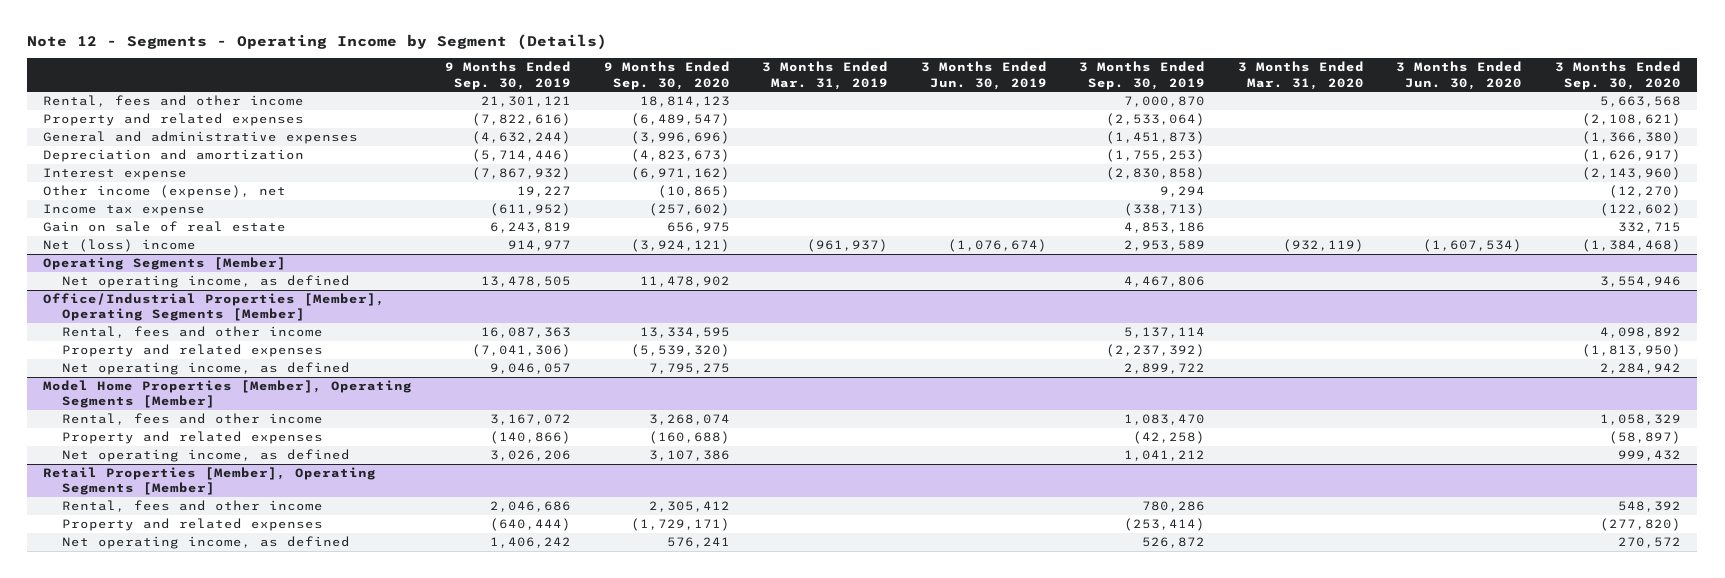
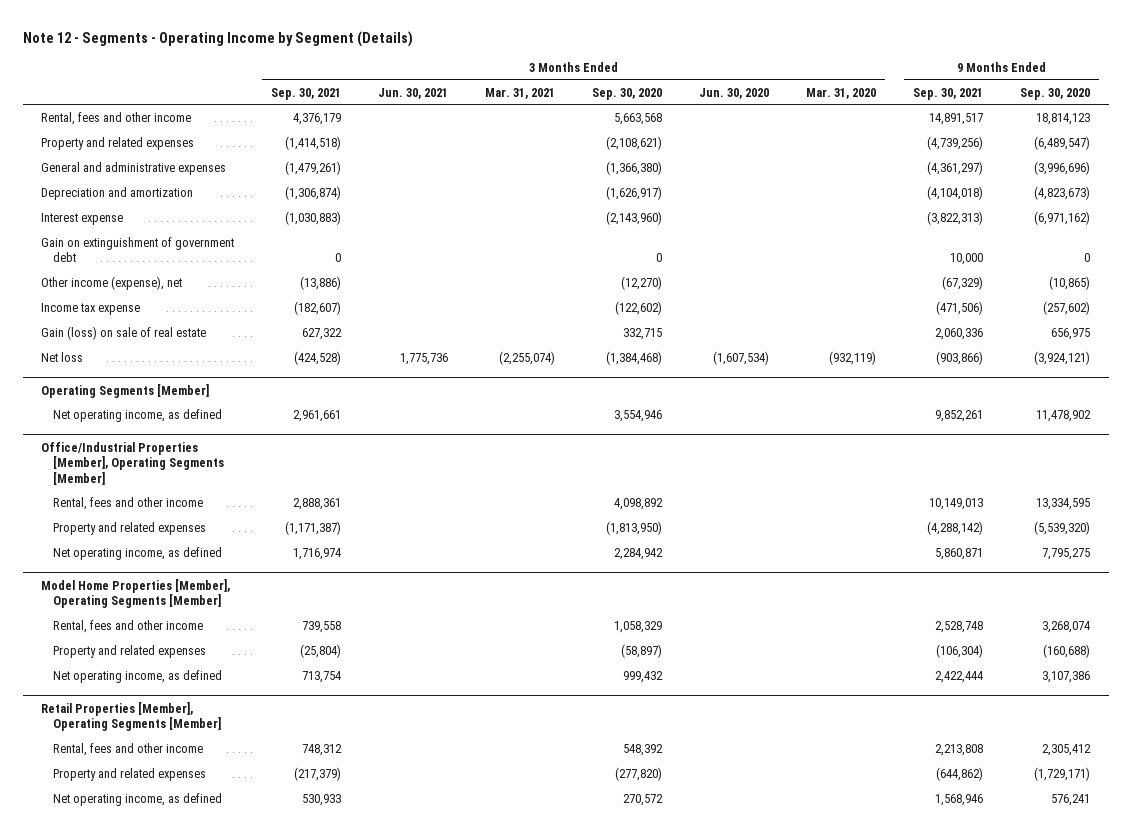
- | 9 Months Ended Sep. 30, 2019 | 9 Months Ended Sep. 30, 2020 | 3 Months Ended Mar. 31, 2019 | 3 Months Ended Jun. 30, 2019 | 3 Months Ended Sep. 30, 2019 | 3 Months Ended Mar. 31, 2020 | 3 Months Ended Jun. 30, 2020 | 3 Months Ended Sep. 30, 2020
+ | 3 Months Ended Sep. 30, 2021 | 3 Months Ended Jun. 30, 2021 | 3 Months Ended Mar. 31, 2021 | 3 Months Ended Sep. 30, 2020 | 3 Months Ended Jun. 30, 2020 | 3 Months Ended Mar. 31, 2020 | 9 Months Ended Sep. 30, 2021 | 9 Months Ended Sep. 30, 2020
+ Gain on extinguishment of government debt | 0 | | | 0 | | | 10,000 | 0
- Gain on sale of real estate | 6,243,819 | 656,975 | | | 4,853,186 | | | 332,715
- Net (loss) income | 914,977 | (3,924,121) | (961,937) | (1,076,674) | 2,953,589 | (932,119) | (1,607,534) | (1,384,468)
+ Gain (loss) on sale of real estate | 627,322 | | | 332,715 | | | 2,060,336 | 656,975
+ Net loss | (424,528) | 1,775,736 | (2,255,074) | (1,384,468) | (1,607,534) | (932,119) | (903,866) | (3,924,121)

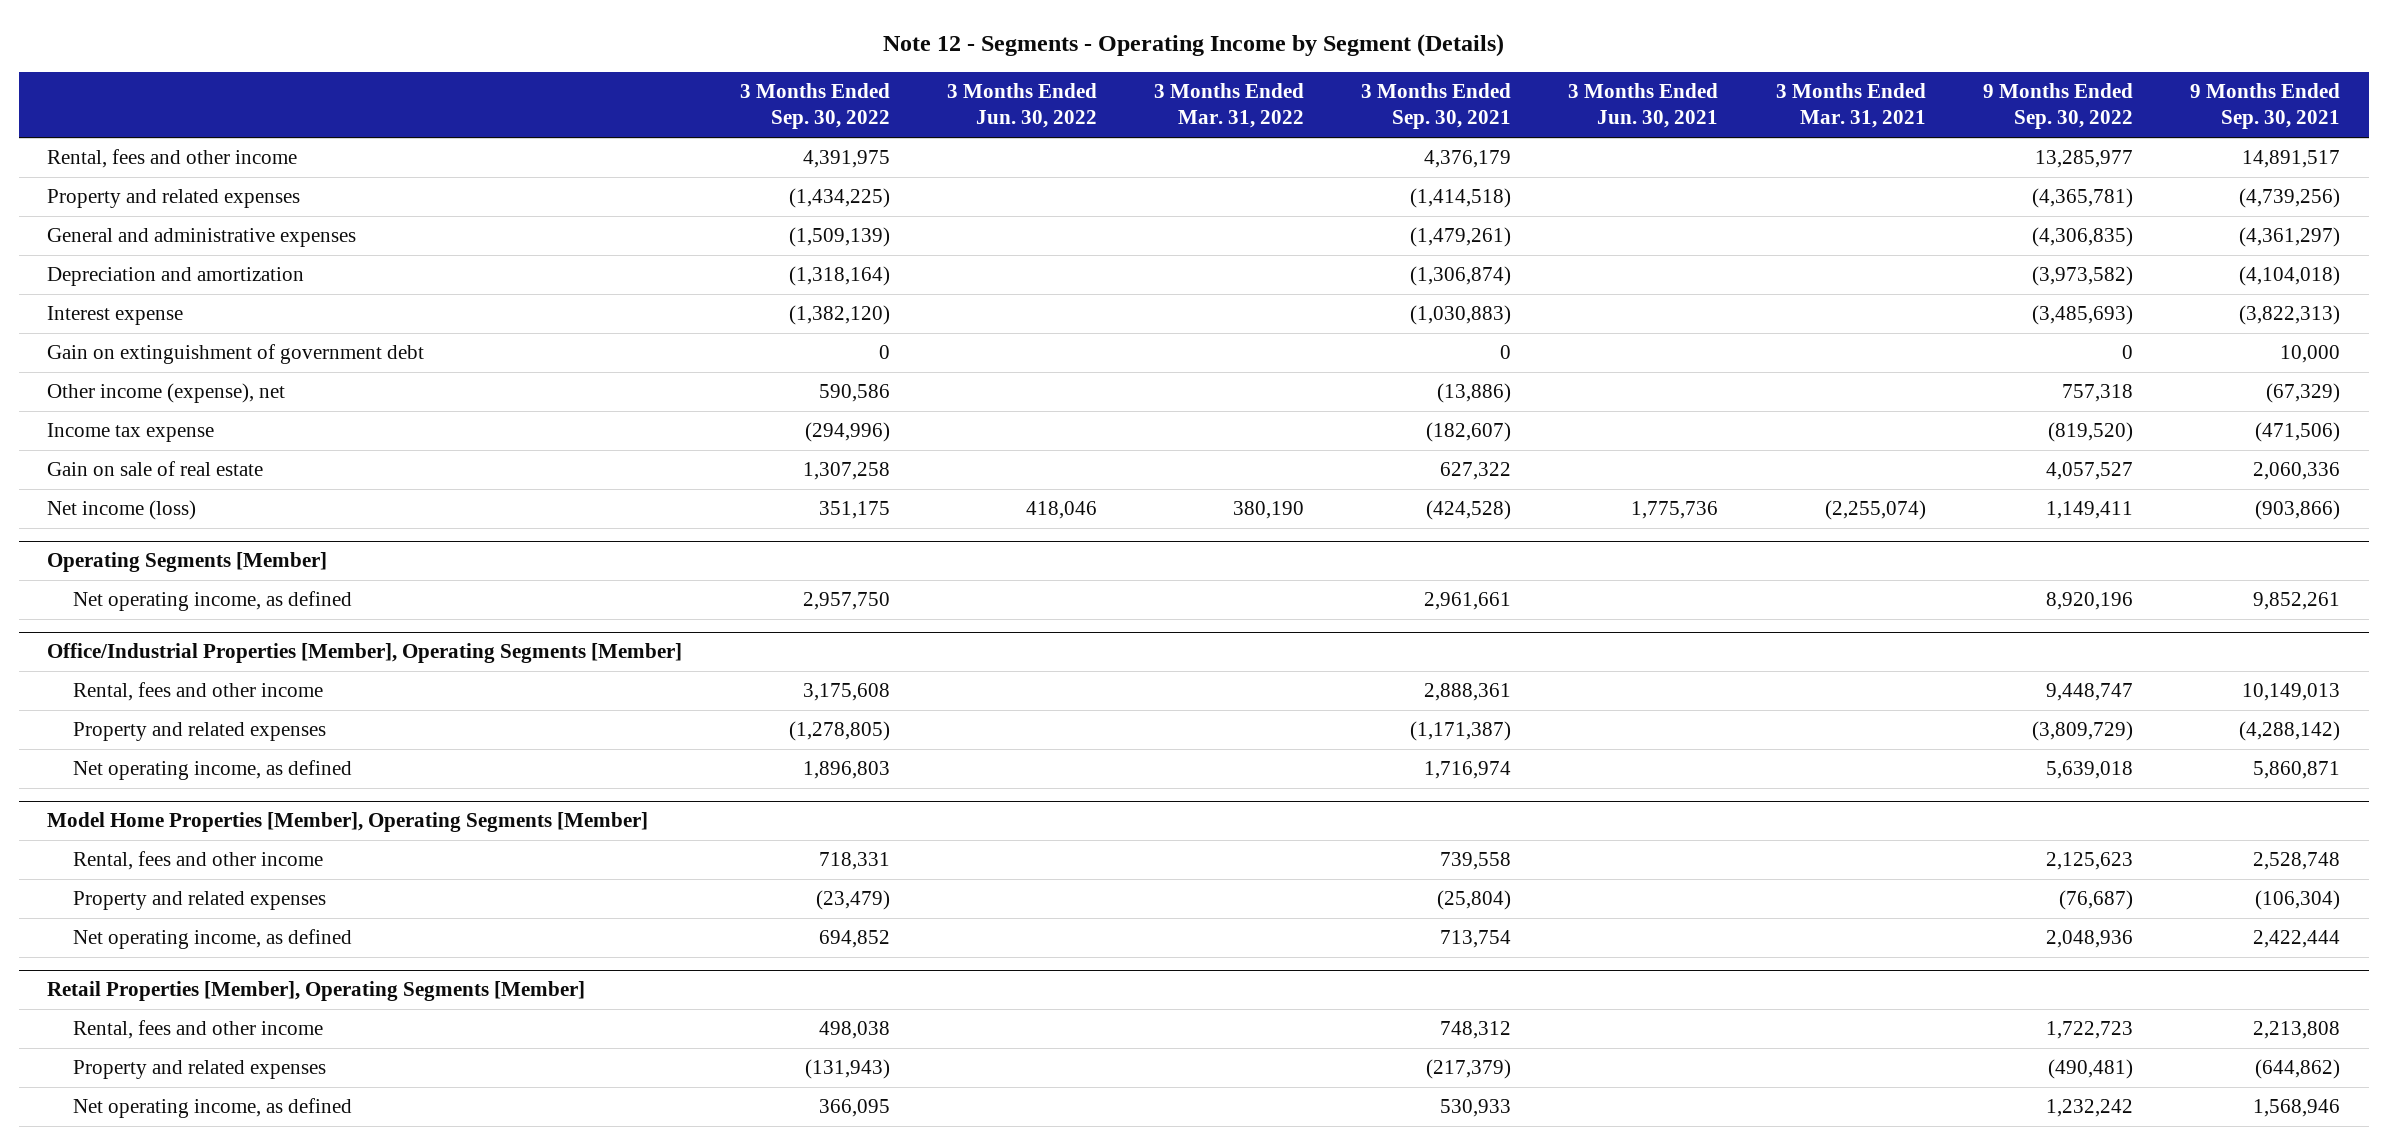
- | 3 Months Ended Sep. 30, 2021 | 3 Months Ended Jun. 30, 2021 | 3 Months Ended Mar. 31, 2021 | 3 Months Ended Sep. 30, 2020 | 3 Months Ended Jun. 30, 2020 | 3 Months Ended Mar. 31, 2020 | 9 Months Ended Sep. 30, 2021 | 9 Months Ended Sep. 30, 2020
+ | 3 Months Ended Sep. 30, 2022 | 3 Months Ended Jun. 30, 2022 | 3 Months Ended Mar. 31, 2022 | 3 Months Ended Sep. 30, 2021 | 3 Months Ended Jun. 30, 2021 | 3 Months Ended Mar. 31, 2021 | 9 Months Ended Sep. 30, 2022 | 9 Months Ended Sep. 30, 2021
- Gain (loss) on sale of real estate | 627,322 | | | 332,715 | | | 2,060,336 | 656,975
- Net loss | (424,528) | 1,775,736 | (2,255,074) | (1,384,468) | (1,607,534) | (932,119) | (903,866) | (3,924,121)
+ Gain on sale of real estate | 1,307,258 | | | 627,322 | | | 4,057,527 | 2,060,336
+ Net income (loss) | 351,175 | 418,046 | 380,190 | (424,528) | 1,775,736 | (2,255,074) | 1,149,411 | (903,866)

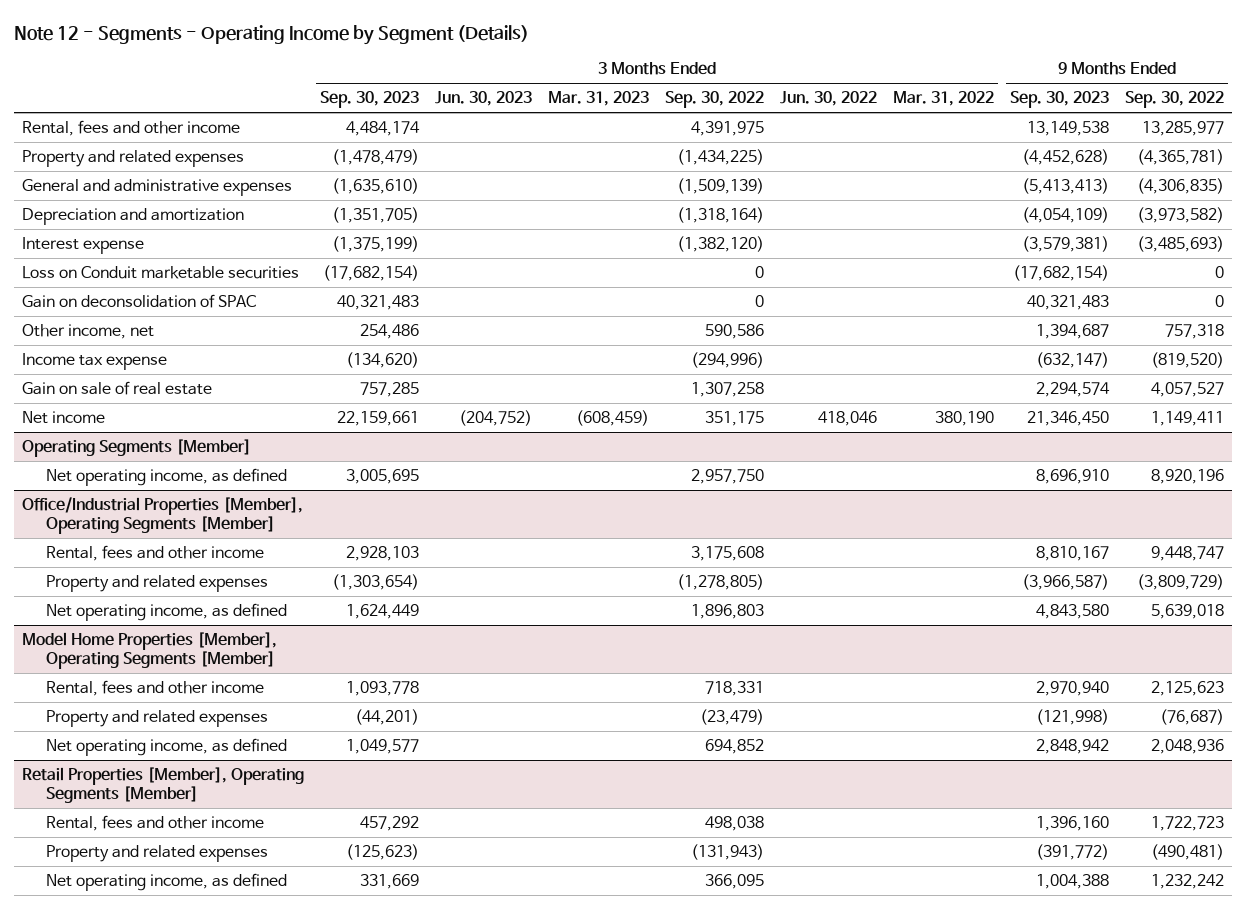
- | 3 Months Ended Sep. 30, 2022 | 3 Months Ended Jun. 30, 2022 | 3 Months Ended Mar. 31, 2022 | 3 Months Ended Sep. 30, 2021 | 3 Months Ended Jun. 30, 2021 | 3 Months Ended Mar. 31, 2021 | 9 Months Ended Sep. 30, 2022 | 9 Months Ended Sep. 30, 2021
+ | 3 Months Ended Sep. 30, 2023 | 3 Months Ended Jun. 30, 2023 | 3 Months Ended Mar. 31, 2023 | 3 Months Ended Sep. 30, 2022 | 3 Months Ended Jun. 30, 2022 | 3 Months Ended Mar. 31, 2022 | 9 Months Ended Sep. 30, 2023 | 9 Months Ended Sep. 30, 2022
- Gain on extinguishment of government debt | 0 | | | 0 | | | 0 | 10,000
- Other income (expense), net | 590,586 | | | (13,886) | | | 757,318 | (67,329)
+ Loss on Conduit marketable securities | (17,682,154) | | | 0 | | | (17,682,154) | 0
+ Gain on deconsolidation of SPAC | 40,321,483 | | | 0 | | | 40,321,483 | 0
+ Other income, net | 254,486 | | | 590,586 | | | 1,394,687 | 757,318
- Net income (loss) | 351,175 | 418,046 | 380,190 | (424,528) | 1,775,736 | (2,255,074) | 1,149,411 | (903,866)
+ Net income | 22,159,661 | (204,752) | (608,459) | 351,175 | 418,046 | 380,190 | 21,346,450 | 1,149,411

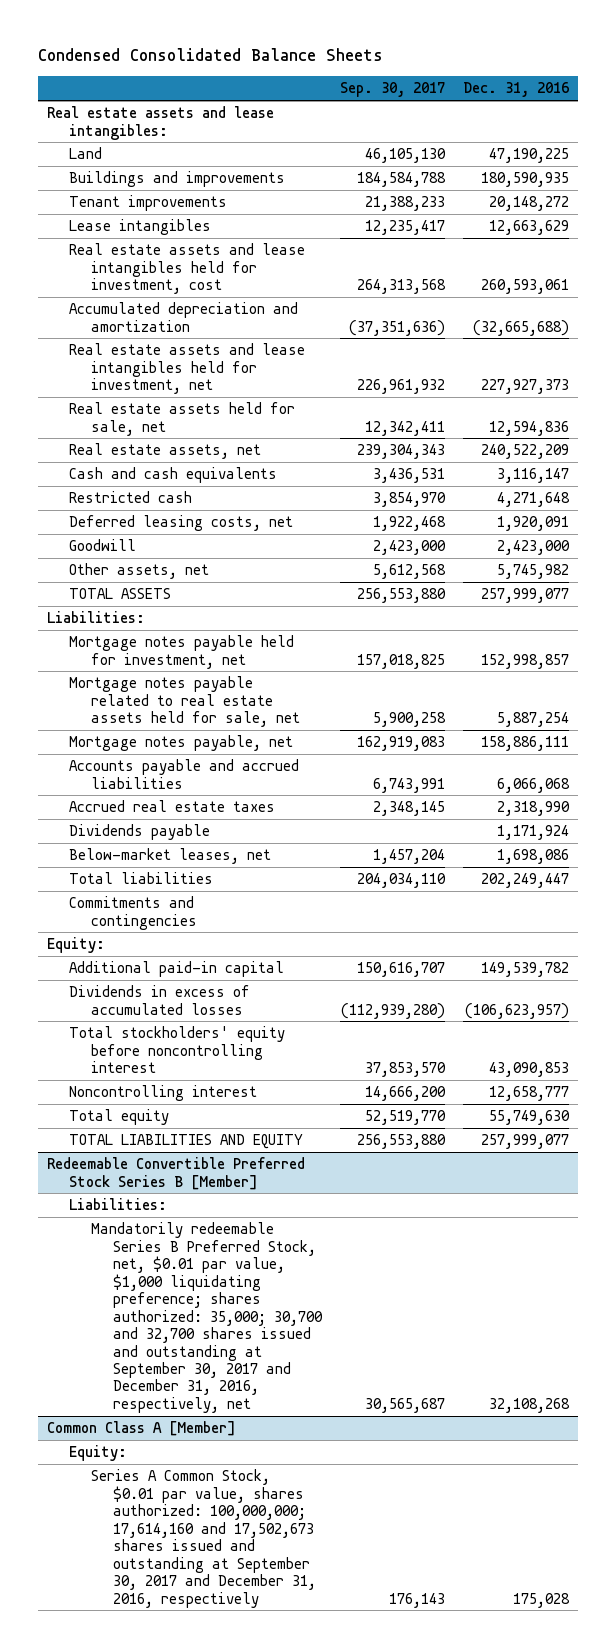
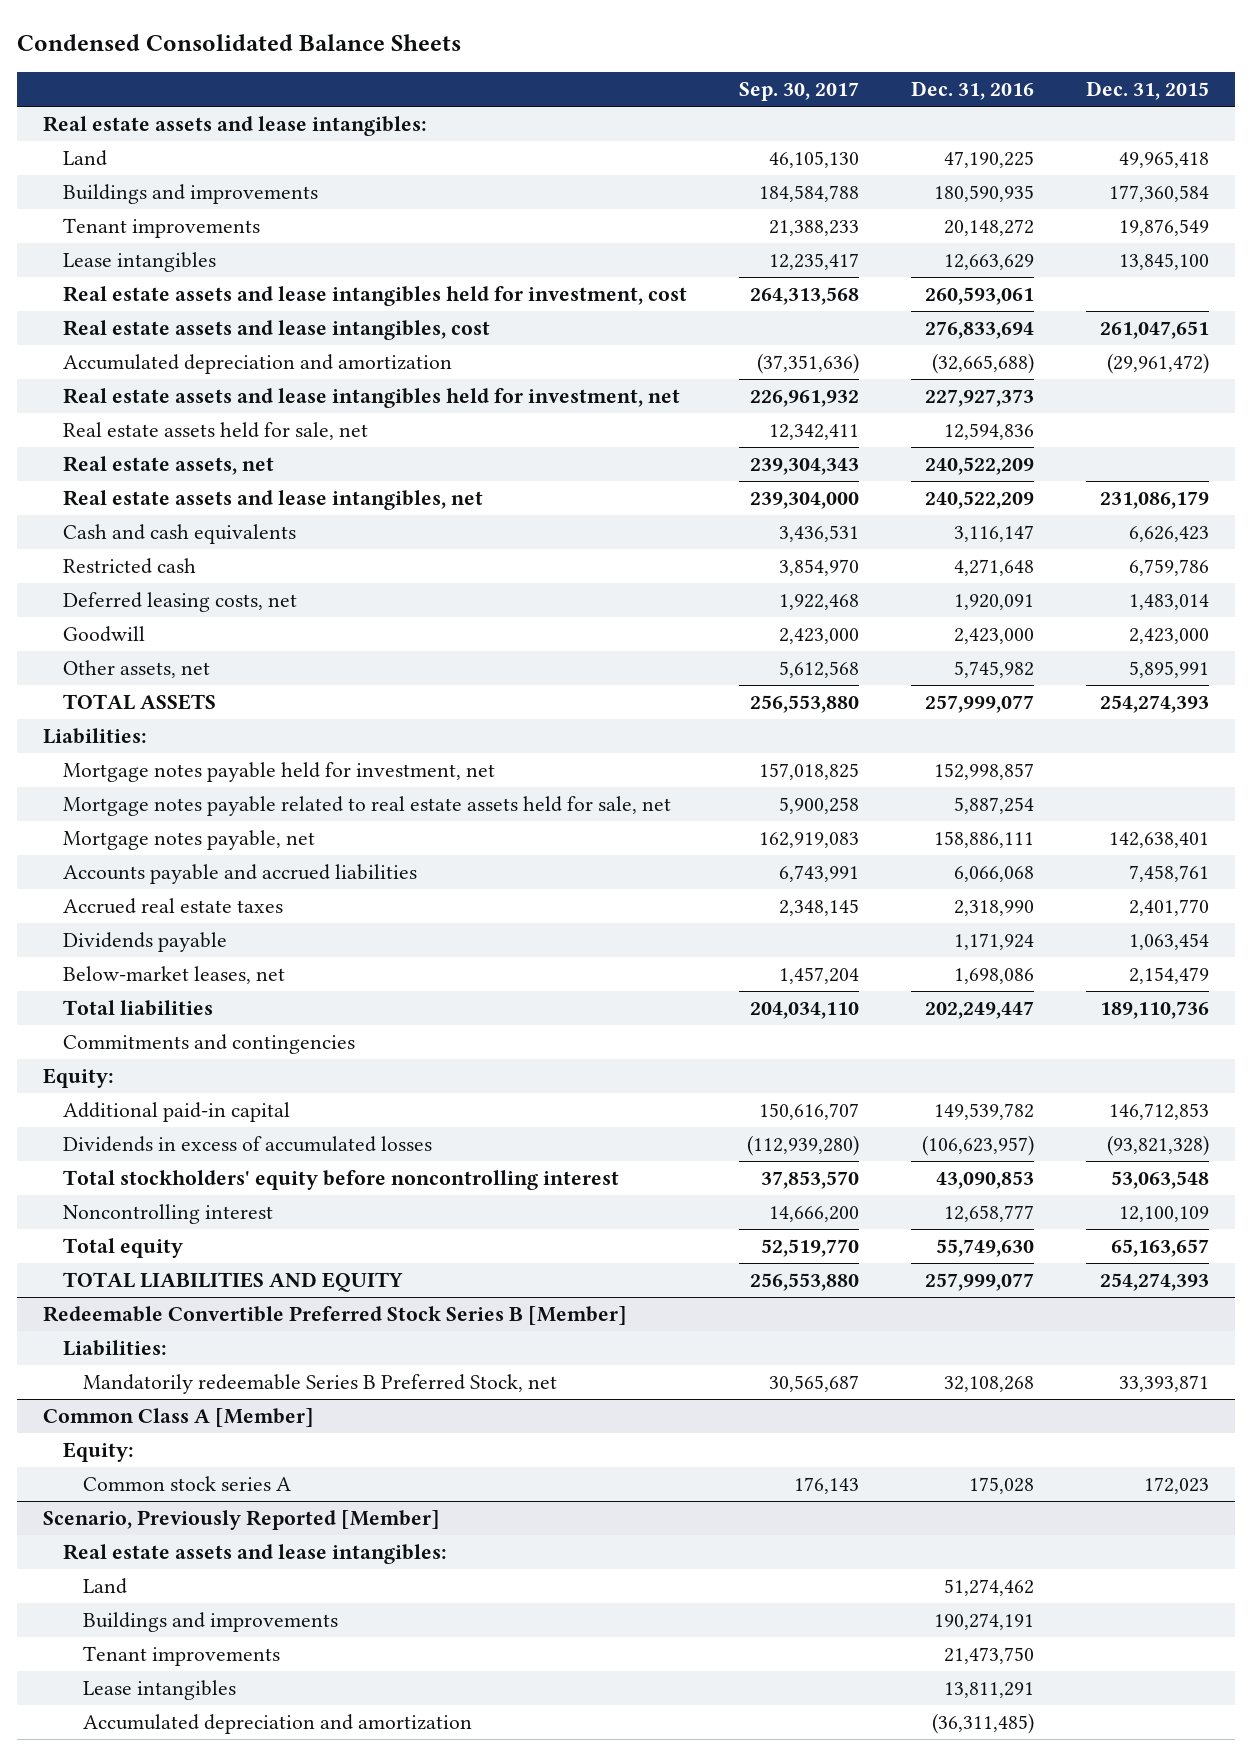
- | Sep. 30, 2017 | Dec. 31, 2016
+ | Sep. 30, 2017 | Dec. 31, 2016 | Dec. 31, 2015
+ Real estate assets and lease intangibles, cost | | 276,833,694 | 261,047,651
+ Real estate assets and lease intangibles, net | 239,304,000 | 240,522,209 | 231,086,179
@ Redeemable Convertible Preferred Stock Series B [Member]
- Mandatorily redeemable Series B Preferred Stock, net, $0.01 par value, $1,000 liquidating preference; shares authorized: 35,000; 30,700 and 32,700 shares issued and outstanding at September 30, 2017 and December 31, 2016, respectively, net | 30,565,687 | 32,108,268
+ Mandatorily redeemable Series B Preferred Stock, net | 30,565,687 | 32,108,268 | 33,393,871
@ Common Class A [Member]
- Series A Common Stock, $0.01 par value, shares authorized: 100,000,000; 17,614,160 and 17,502,673 shares issued and outstanding at September 30, 2017 and December 31, 2016, respectively | 176,143 | 175,028
+ Common stock series A | 176,143 | 175,028 | 172,023
+ Scenario, Previously Reported [Member]
+ Real estate assets and lease intangibles:
+ Land | | 51,274,462 |
+ Buildings and improvements | | 190,274,191 |
+ Tenant improvements | | 21,473,750 |
+ Lease intangibles | | 13,811,291 |
+ Accumulated depreciation and amortization | | (36,311,485) |

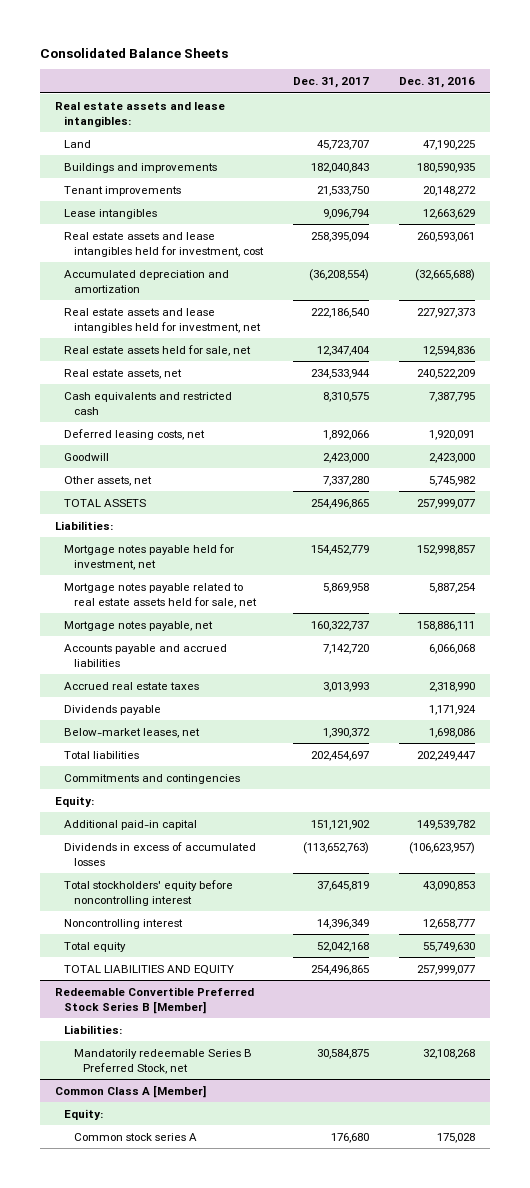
- Condensed Consolidated Balance Sheets
+ Consolidated Balance Sheets
- | Sep. 30, 2017 | Dec. 31, 2016 | Dec. 31, 2015
+ | Dec. 31, 2017 | Dec. 31, 2016
- Real estate assets and lease intangibles, cost | | 276,833,694 | 261,047,651
- Real estate assets and lease intangibles, net | 239,304,000 | 240,522,209 | 231,086,179
- Cash and cash equivalents | 3,436,531 | 3,116,147 | 6,626,423
- Restricted cash | 3,854,970 | 4,271,648 | 6,759,786
+ Cash equivalents and restricted cash | 8,310,575 | 7,387,795
- Scenario, Previously Reported [Member]
- Real estate assets and lease intangibles:
- Land | | 51,274,462 |
- Buildings and improvements | | 190,274,191 |
- Tenant improvements | | 21,473,750 |
- Lease intangibles | | 13,811,291 |
- Accumulated depreciation and amortization | | (36,311,485) |

